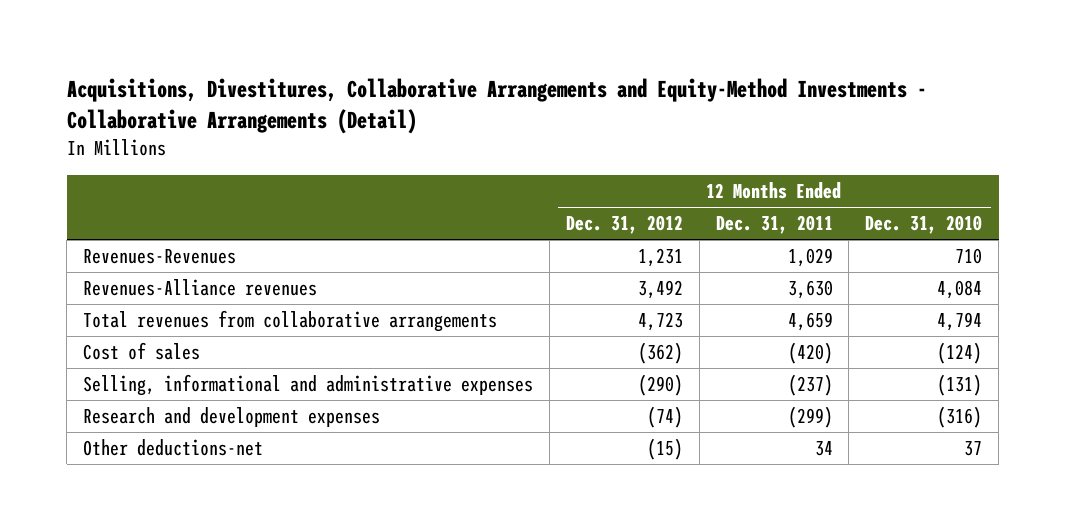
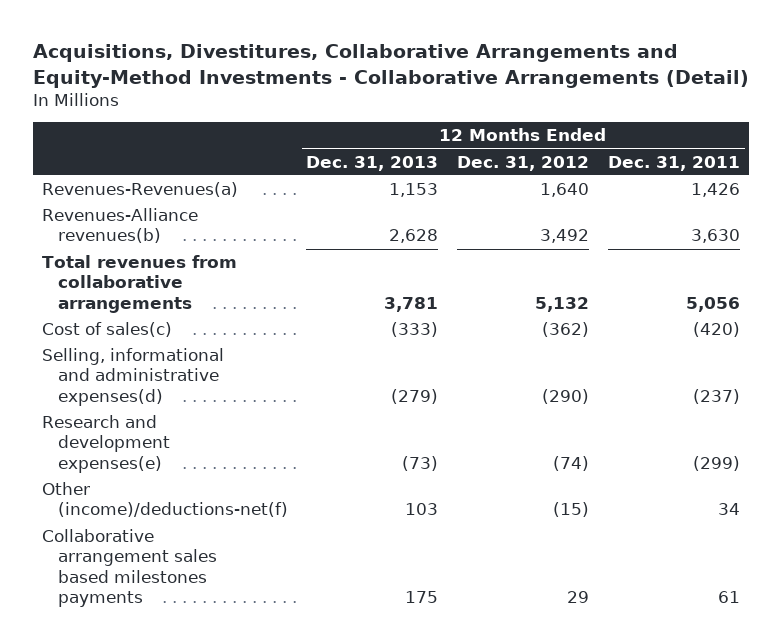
- | 12 Months Ended Dec. 31, 2012 | 12 Months Ended Dec. 31, 2011 | 12 Months Ended Dec. 31, 2010
+ | 12 Months Ended Dec. 31, 2013 | 12 Months Ended Dec. 31, 2012 | 12 Months Ended Dec. 31, 2011
- Revenues-Revenues | 1,231 | 1,029 | 710
- Revenues-Alliance revenues | 3,492 | 3,630 | 4,084
- Total revenues from collaborative arrangements | 4,723 | 4,659 | 4,794
- Cost of sales | (362) | (420) | (124)
- Selling, informational and administrative expenses | (290) | (237) | (131)
- Research and development expenses | (74) | (299) | (316)
- Other deductions-net | (15) | 34 | 37
+ Revenues-Revenues(a) | 1,153 | 1,640 | 1,426
+ Revenues-Alliance revenues(b) | 2,628 | 3,492 | 3,630
+ Total revenues from collaborative arrangements | 3,781 | 5,132 | 5,056
+ Cost of sales(c) | (333) | (362) | (420)
+ Selling, informational and administrative expenses(d) | (279) | (290) | (237)
+ Research and development expenses(e) | (73) | (74) | (299)
+ Other (income)/deductions-net(f) | 103 | (15) | 34
+ Collaborative arrangement sales based milestones payments | 175 | 29 | 61

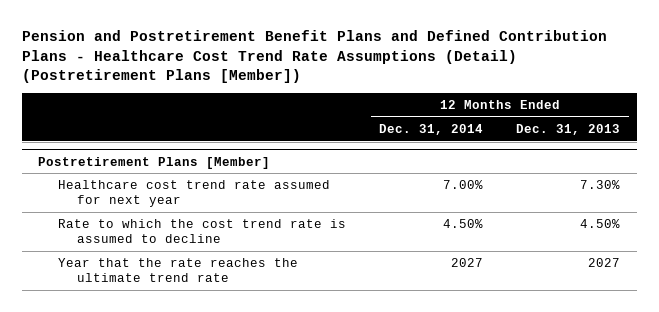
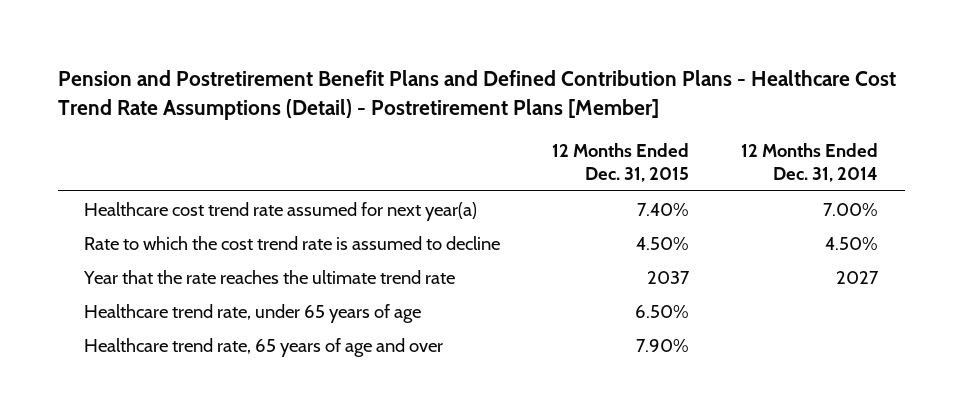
- Pension and Postretirement Benefit Plans and Defined Contribution Plans - Healthcare Cost Trend Rate Assumptions (Detail) (Postretirement Plans [Member])
+ Pension and Postretirement Benefit Plans and Defined Contribution Plans - Healthcare Cost Trend Rate Assumptions (Detail) - Postretirement Plans [Member]
- | 12 Months Ended Dec. 31, 2014 | 12 Months Ended Dec. 31, 2013
+ | 12 Months Ended Dec. 31, 2015 | 12 Months Ended Dec. 31, 2014
- Postretirement Plans [Member]
- Healthcare cost trend rate assumed for next year | 7.00% | 7.30%
+ Healthcare cost trend rate assumed for next year(a) | 7.40% | 7.00%
+ Healthcare trend rate, under 65 years of age | 6.50% |
+ Healthcare trend rate, 65 years of age and over | 7.90% |

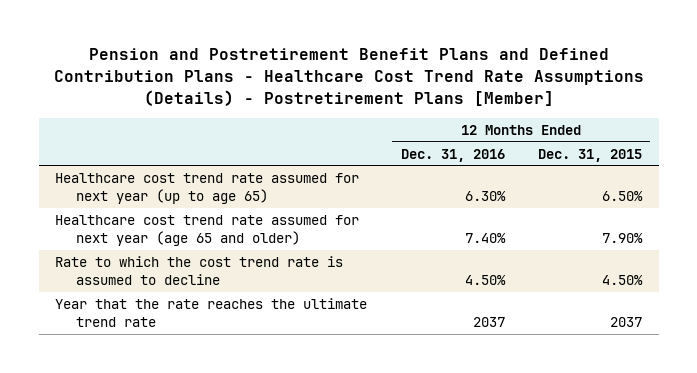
- Pension and Postretirement Benefit Plans and Defined Contribution Plans - Healthcare Cost Trend Rate Assumptions (Detail) - Postretirement Plans [Member]
+ Pension and Postretirement Benefit Plans and Defined Contribution Plans - Healthcare Cost Trend Rate Assumptions (Details) - Postretirement Plans [Member]
- | 12 Months Ended Dec. 31, 2015 | 12 Months Ended Dec. 31, 2014
+ | 12 Months Ended Dec. 31, 2016 | 12 Months Ended Dec. 31, 2015
- Healthcare cost trend rate assumed for next year(a) | 7.40% | 7.00%
+ Healthcare cost trend rate assumed for next year (up to age 65) | 6.30% | 6.50%
+ Healthcare cost trend rate assumed for next year (age 65 and older) | 7.40% | 7.90%
- Healthcare trend rate, under 65 years of age | 6.50% |
- Healthcare trend rate, 65 years of age and over | 7.90% |

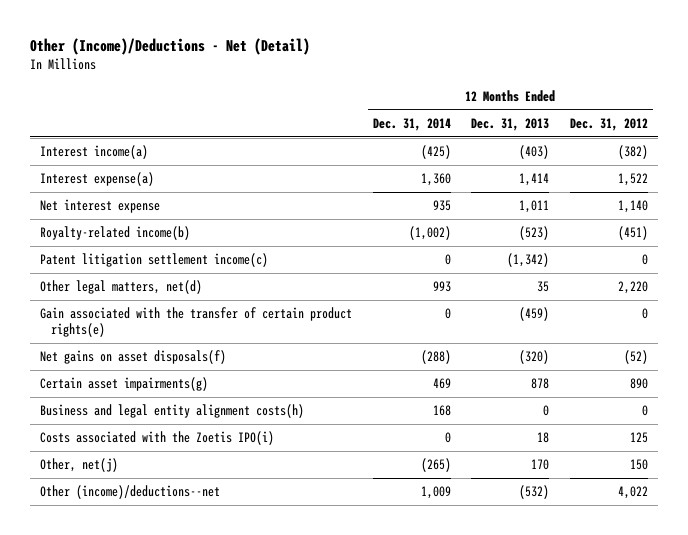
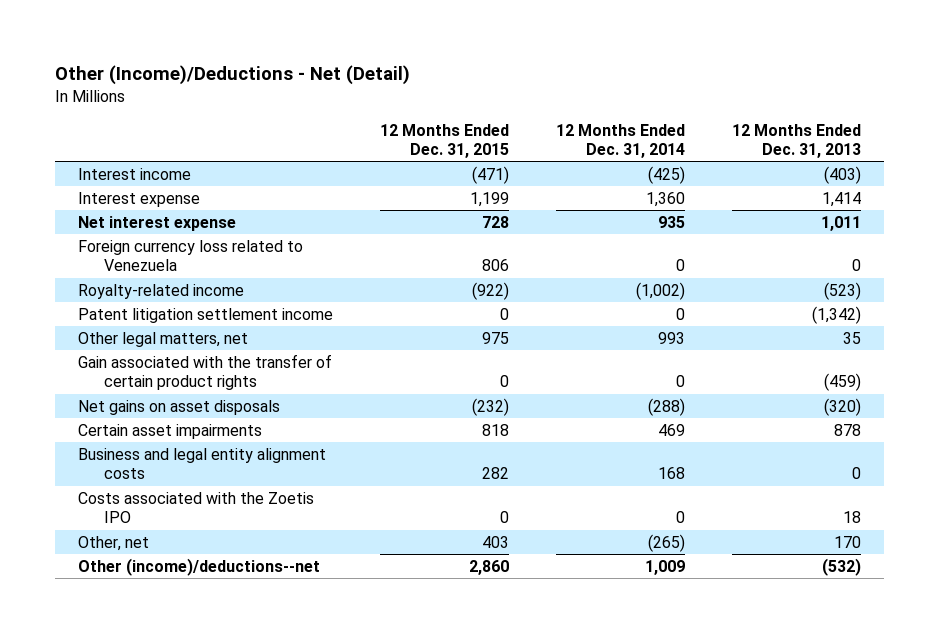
- | 12 Months Ended Dec. 31, 2014 | 12 Months Ended Dec. 31, 2013 | 12 Months Ended Dec. 31, 2012
+ | 12 Months Ended Dec. 31, 2015 | 12 Months Ended Dec. 31, 2014 | 12 Months Ended Dec. 31, 2013
- Interest income(a) | (425) | (403) | (382)
- Interest expense(a) | 1,360 | 1,414 | 1,522
+ Interest income | (471) | (425) | (403)
+ Interest expense | 1,199 | 1,360 | 1,414
- Royalty-related income(b) | (1,002) | (523) | (451)
- Patent litigation settlement income(c) | 0 | (1,342) | 0
- Other legal matters, net(d) | 993 | 35 | 2,220
- Gain associated with the transfer of certain product rights(e) | 0 | (459) | 0
- Net gains on asset disposals(f) | (288) | (320) | (52)
- Certain asset impairments(g) | 469 | 878 | 890
- Business and legal entity alignment costs(h) | 168 | 0 | 0
- Costs associated with the Zoetis IPO(i) | 0 | 18 | 125
- Other, net(j) | (265) | 170 | 150
+ Foreign currency loss related to Venezuela | 806 | 0 | 0
+ Royalty-related income | (922) | (1,002) | (523)
+ Patent litigation settlement income | 0 | 0 | (1,342)
+ Other legal matters, net | 975 | 993 | 35
+ Gain associated with the transfer of certain product rights | 0 | 0 | (459)
+ Net gains on asset disposals | (232) | (288) | (320)
+ Certain asset impairments | 818 | 469 | 878
+ Business and legal entity alignment costs | 282 | 168 | 0
+ Costs associated with the Zoetis IPO | 0 | 0 | 18
+ Other, net | 403 | (265) | 170

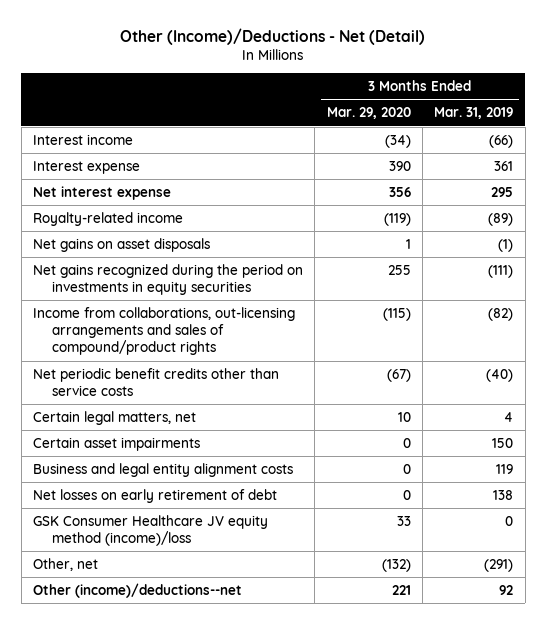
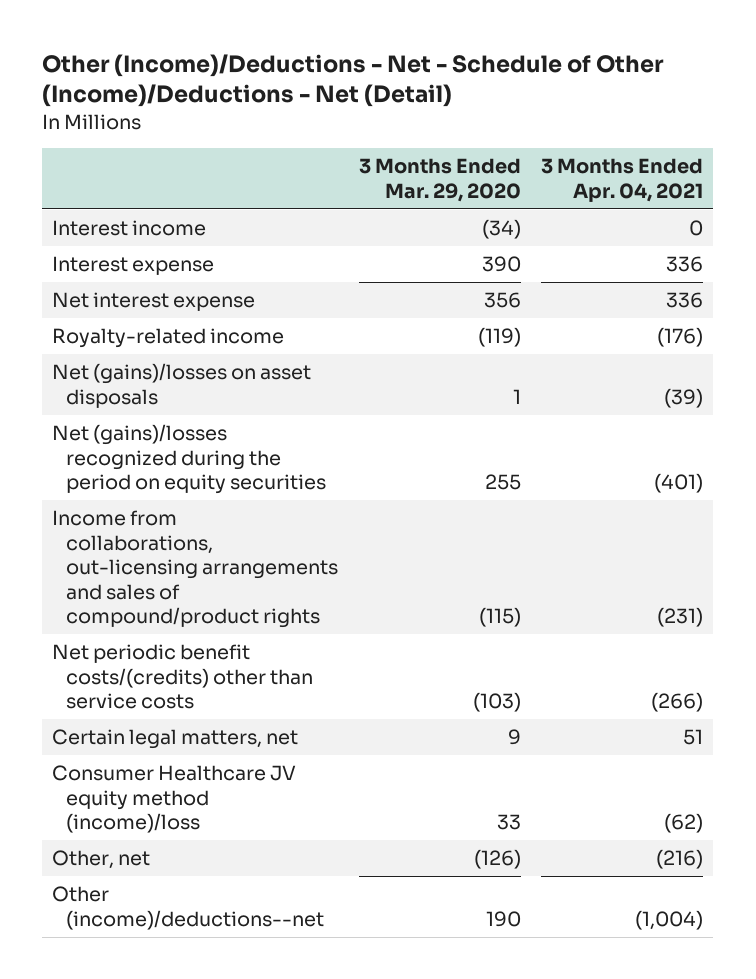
- Other (Income)/Deductions - Net (Detail)
+ Other (Income)/Deductions - Net - Schedule of Other (Income)/Deductions - Net (Detail)
- | 3 Months Ended Mar. 29, 2020 | 3 Months Ended Mar. 31, 2019
+ | 3 Months Ended Mar. 29, 2020 | 3 Months Ended Apr. 04, 2021
- Net gains on asset disposals | 1 | (1)
- Net gains recognized during the period on investments in equity securities | 255 | (111)
+ Net (gains)/losses on asset disposals | 1 | (39)
+ Net (gains)/losses recognized during the period on equity securities | 255 | (401)
- Net periodic benefit credits other than service costs | (67) | (40)
- Certain legal matters, net | 10 | 4
- Certain asset impairments | 0 | 150
- Business and legal entity alignment costs | 0 | 119
- Net losses on early retirement of debt | 0 | 138
- GSK Consumer Healthcare JV equity method (income)/loss | 33 | 0
- Other, net | (132) | (291)
- Other (income)/deductions--net | 221 | 92
+ Net periodic benefit costs/(credits) other than service costs | (103) | (266)
+ Certain legal matters, net | 9 | 51
+ Consumer Healthcare JV equity method (income)/loss | 33 | (62)
+ Other, net | (126) | (216)
+ Other (income)/deductions--net | 190 | (1,004)

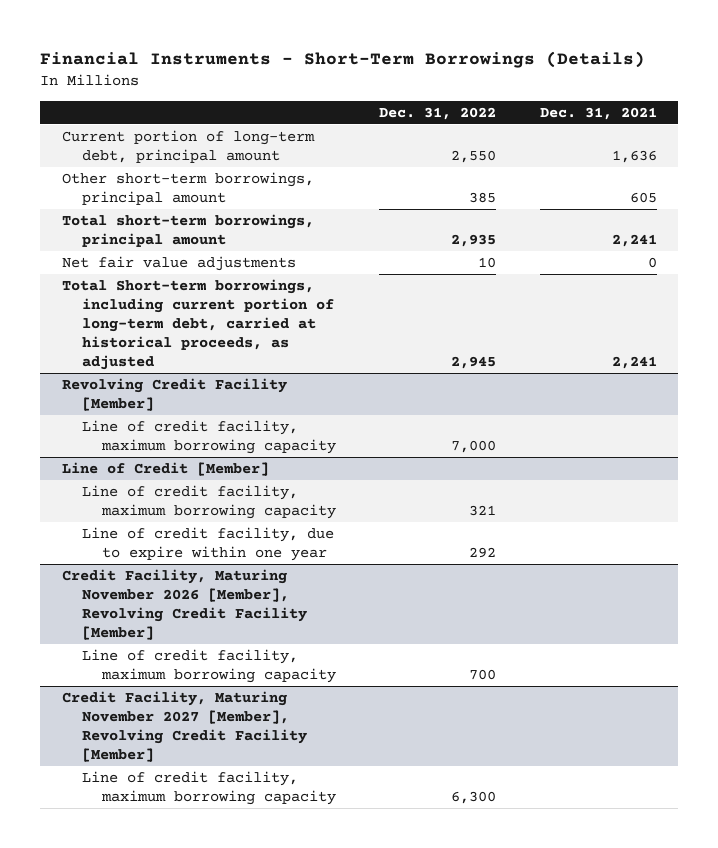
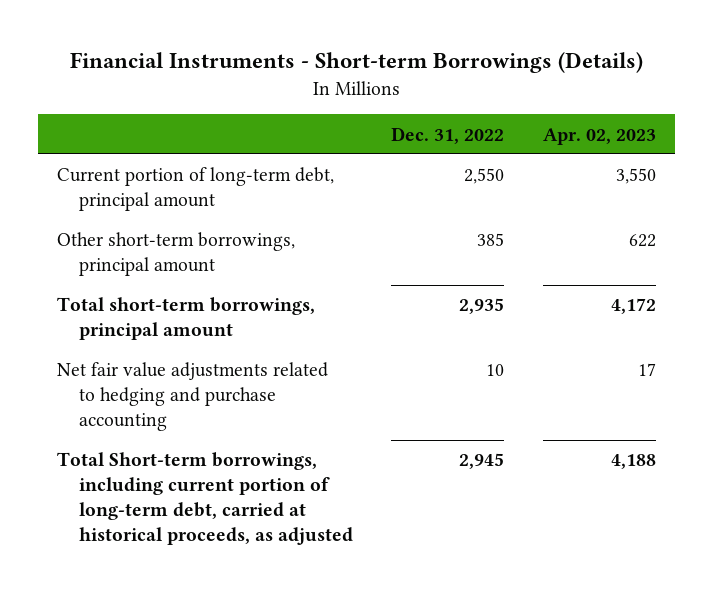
- Financial Instruments - Short-Term Borrowings (Details)
+ Financial Instruments - Short-term Borrowings (Details)
- | Dec. 31, 2022 | Dec. 31, 2021
+ | Dec. 31, 2022 | Apr. 02, 2023
- Net fair value adjustments | 10 | 0
+ Net fair value adjustments related to hedging and purchase accounting | 10 | 17
- Revolving Credit Facility [Member]
- Line of credit facility, maximum borrowing capacity | 7,000 |
- Line of Credit [Member]
- Line of credit facility, maximum borrowing capacity | 321 |
- Line of credit facility, due to expire within one year | 292 |
- Credit Facility, Maturing November 2026 [Member], Revolving Credit Facility [Member]
- Line of credit facility, maximum borrowing capacity | 700 |
- Credit Facility, Maturing November 2027 [Member], Revolving Credit Facility [Member]
- Line of credit facility, maximum borrowing capacity | 6,300 |

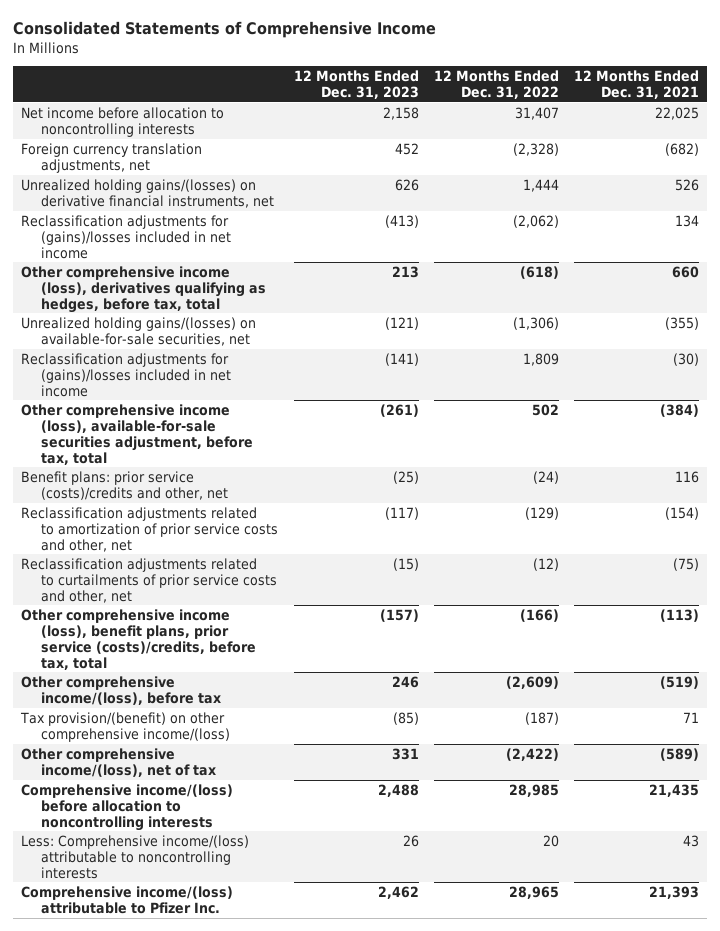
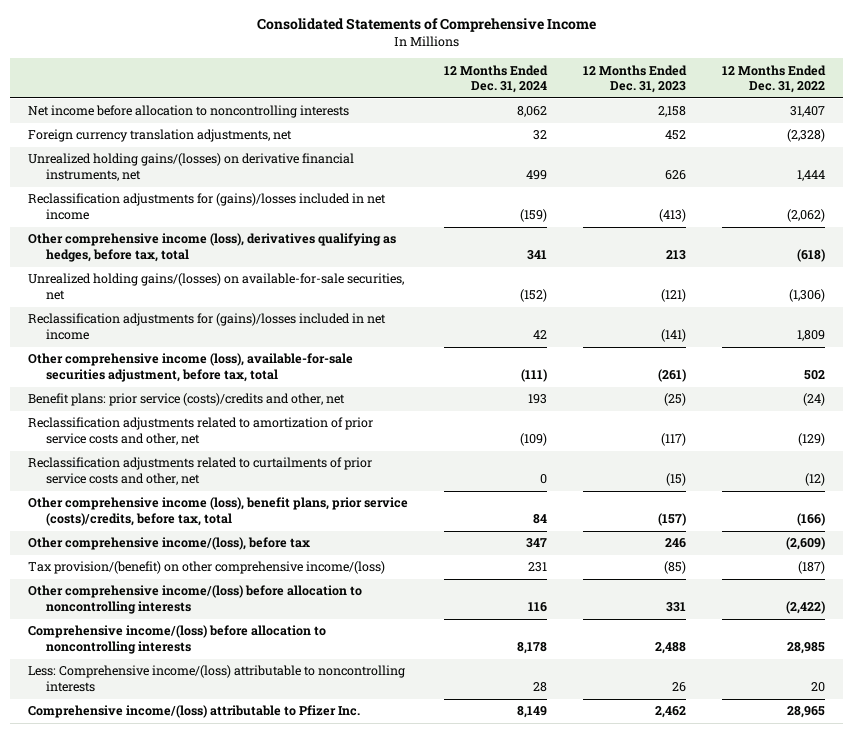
- | 12 Months Ended Dec. 31, 2023 | 12 Months Ended Dec. 31, 2022 | 12 Months Ended Dec. 31, 2021
+ | 12 Months Ended Dec. 31, 2024 | 12 Months Ended Dec. 31, 2023 | 12 Months Ended Dec. 31, 2022
- Other comprehensive income/(loss), net of tax | 331 | (2,422) | (589)
+ Other comprehensive income/(loss) before allocation to noncontrolling interests | 116 | 331 | (2,422)

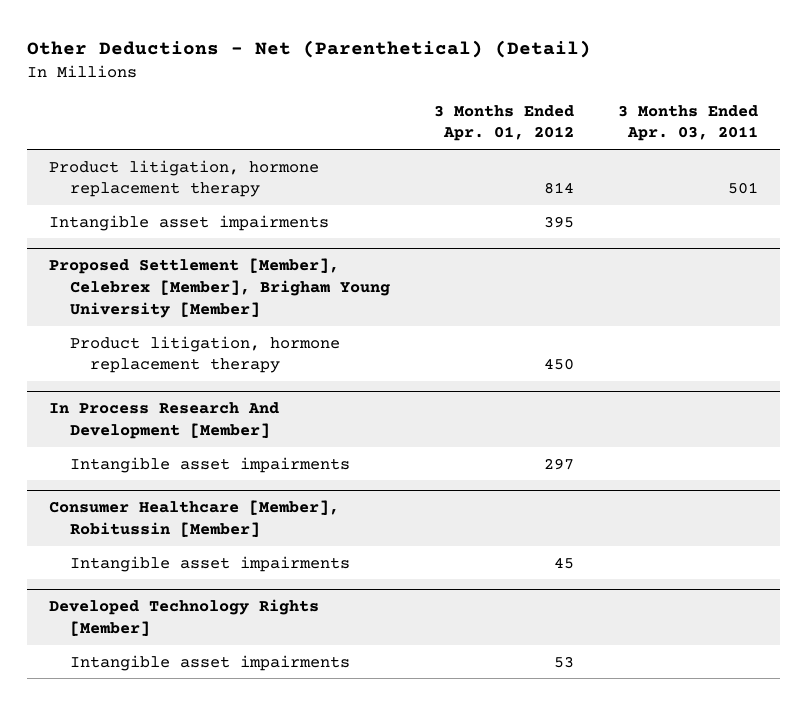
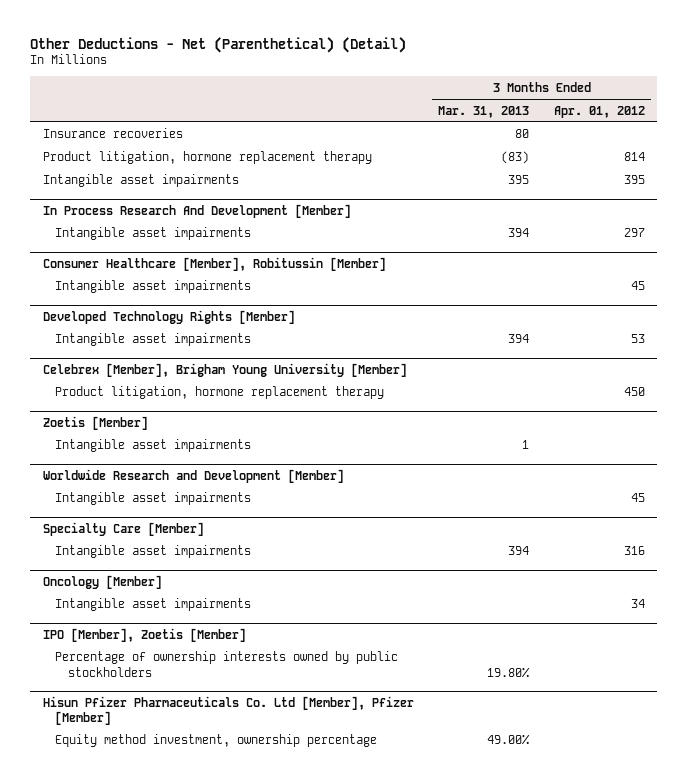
- | 3 Months Ended Apr. 01, 2012 | 3 Months Ended Apr. 03, 2011
+ | 3 Months Ended Mar. 31, 2013 | 3 Months Ended Apr. 01, 2012
+ Insurance recoveries | 80 |
- Proposed Settlement [Member], Celebrex [Member], Brigham Young University [Member]
- Product litigation, hormone replacement therapy | 450 |
+ Celebrex [Member], Brigham Young University [Member]
+ Product litigation, hormone replacement therapy | | 450
+ Zoetis [Member]
+ Intangible asset impairments | 1 |
+ Worldwide Research and Development [Member]
+ Intangible asset impairments | | 45
+ Specialty Care [Member]
+ Intangible asset impairments | 394 | 316
+ Oncology [Member]
+ Intangible asset impairments | | 34
+ IPO [Member], Zoetis [Member]
+ Percentage of ownership interests owned by public stockholders | 19.80% |
+ Hisun Pfizer Pharmaceuticals Co. Ltd [Member], Pfizer [Member]
+ Equity method investment, ownership percentage | 49.00% |

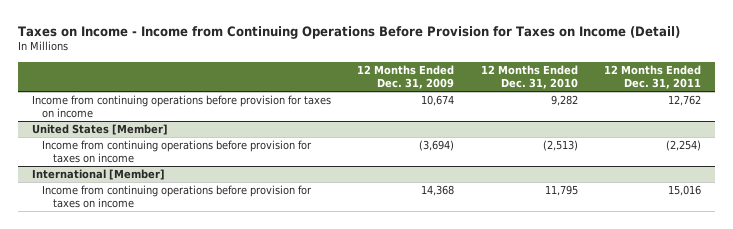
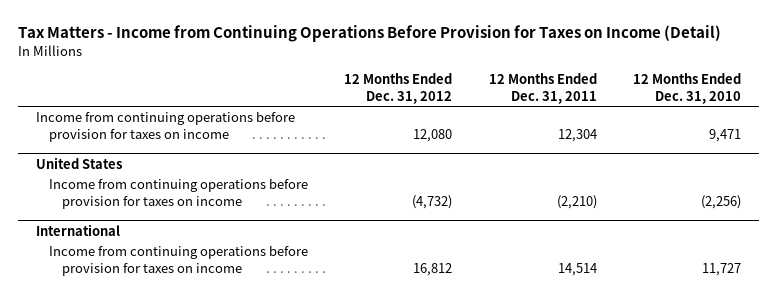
- Taxes on Income - Income from Continuing Operations Before Provision for Taxes on Income (Detail)
+ Tax Matters - Income from Continuing Operations Before Provision for Taxes on Income (Detail)
- | 12 Months Ended Dec. 31, 2009 | 12 Months Ended Dec. 31, 2010 | 12 Months Ended Dec. 31, 2011
+ | 12 Months Ended Dec. 31, 2012 | 12 Months Ended Dec. 31, 2011 | 12 Months Ended Dec. 31, 2010
- Income from continuing operations before provision for taxes on income | 10,674 | 9,282 | 12,762
- United States [Member]
- Income from continuing operations before provision for taxes on income | (3,694) | (2,513) | (2,254)
- International [Member]
- Income from continuing operations before provision for taxes on income | 14,368 | 11,795 | 15,016
+ Income from continuing operations before provision for taxes on income | 12,080 | 12,304 | 9,471
+ United States
+ Income from continuing operations before provision for taxes on income | (4,732) | (2,210) | (2,256)
+ International
+ Income from continuing operations before provision for taxes on income | 16,812 | 14,514 | 11,727

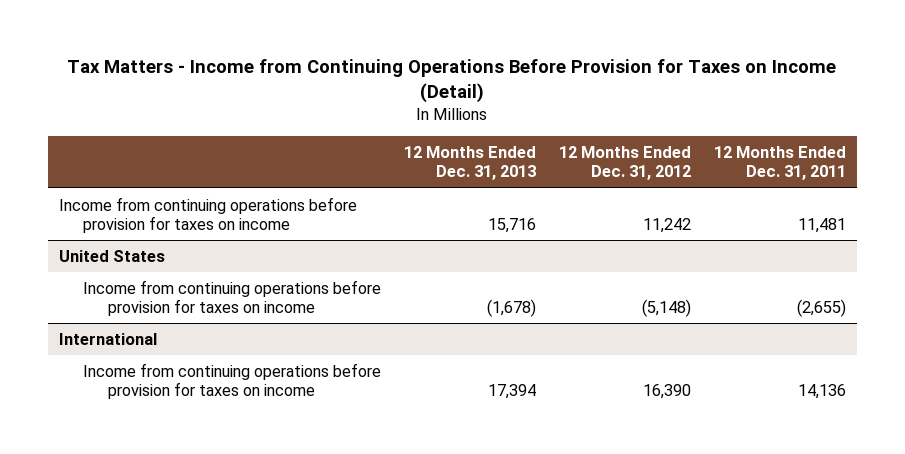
- | 12 Months Ended Dec. 31, 2012 | 12 Months Ended Dec. 31, 2011 | 12 Months Ended Dec. 31, 2010
+ | 12 Months Ended Dec. 31, 2013 | 12 Months Ended Dec. 31, 2012 | 12 Months Ended Dec. 31, 2011
- Income from continuing operations before provision for taxes on income | 12,080 | 12,304 | 9,471
+ Income from continuing operations before provision for taxes on income | 15,716 | 11,242 | 11,481
@ United States
- Income from continuing operations before provision for taxes on income | (4,732) | (2,210) | (2,256)
+ Income from continuing operations before provision for taxes on income | (1,678) | (5,148) | (2,655)
@ International
- Income from continuing operations before provision for taxes on income | 16,812 | 14,514 | 11,727
+ Income from continuing operations before provision for taxes on income | 17,394 | 16,390 | 14,136

